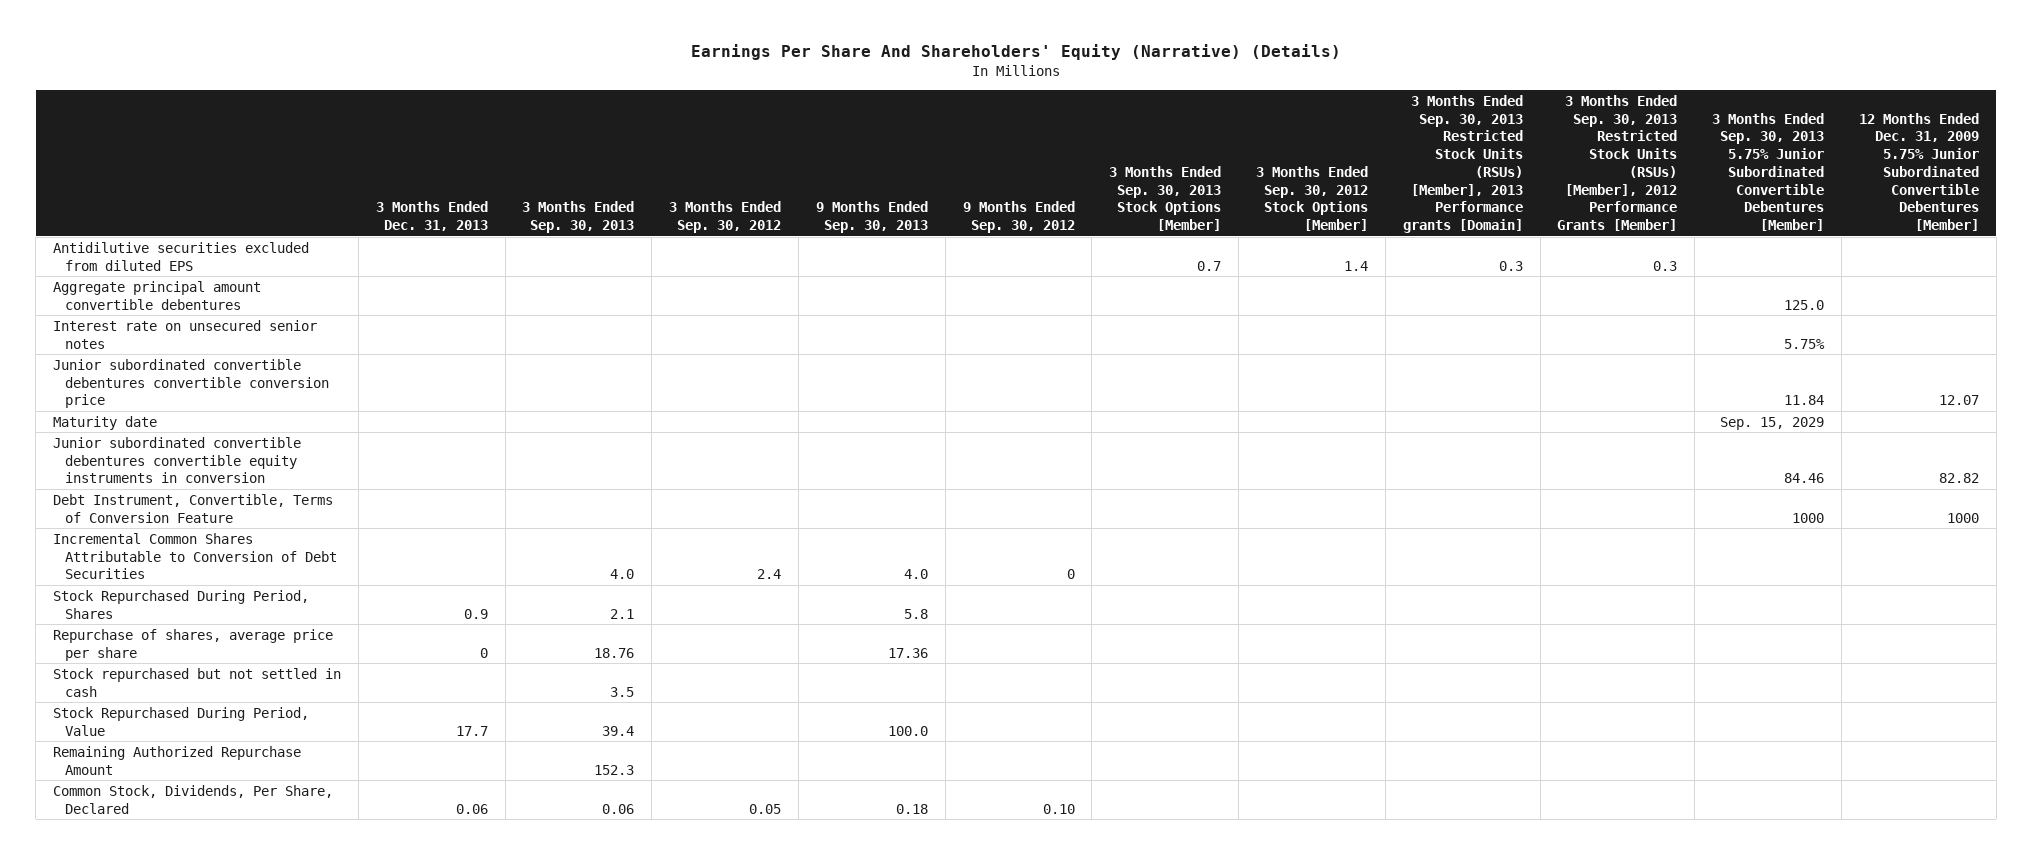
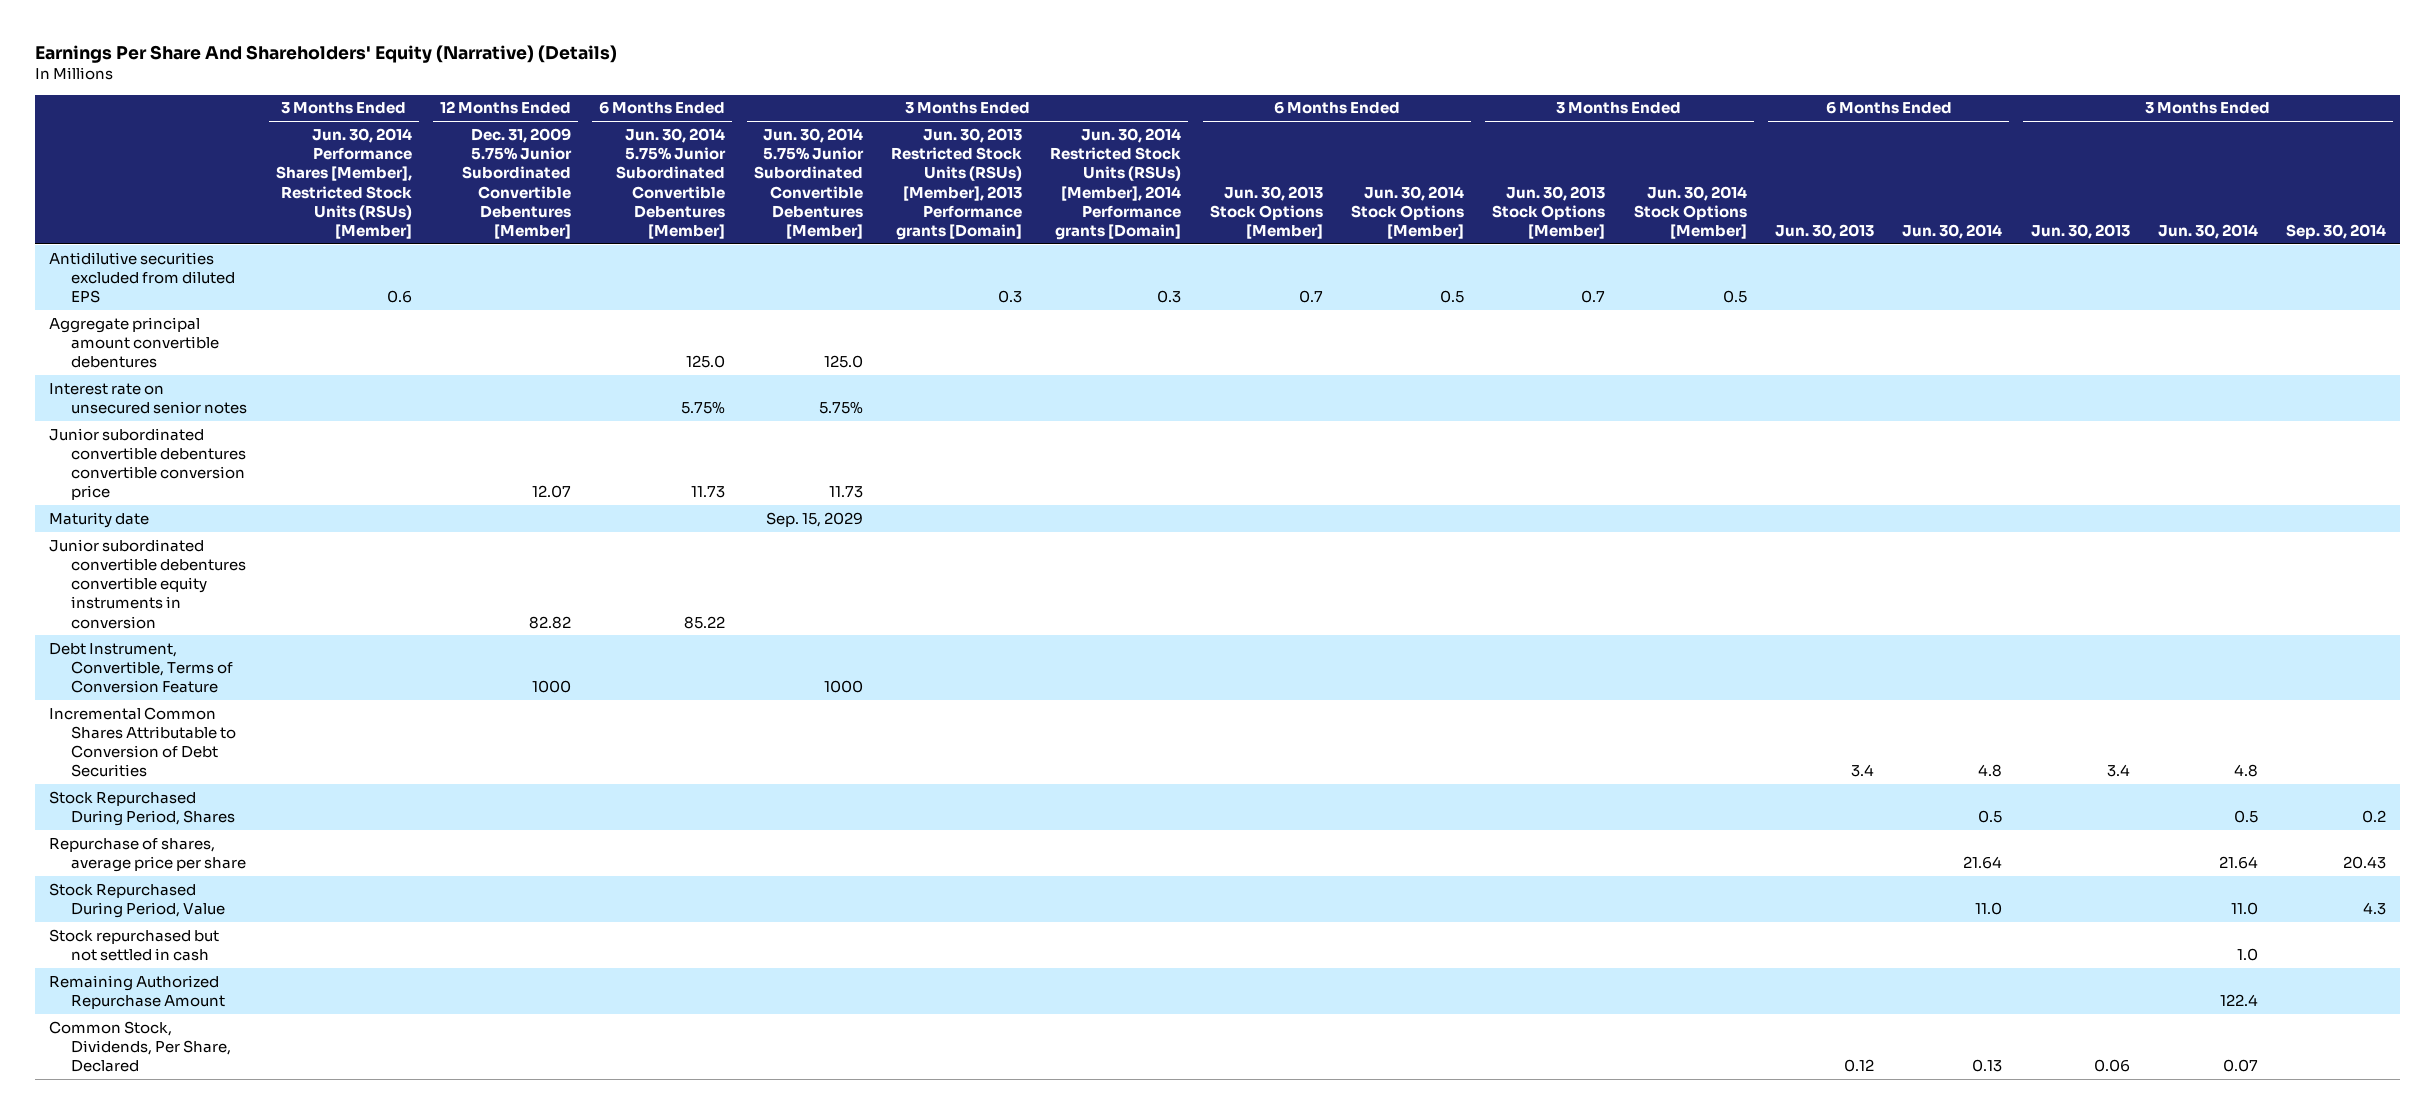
- | 3 Months Ended Dec. 31, 2013 | 3 Months Ended Sep. 30, 2013 | 3 Months Ended Sep. 30, 2012 | 9 Months Ended Sep. 30, 2013 | 9 Months Ended Sep. 30, 2012 | 3 Months Ended Sep. 30, 2013 Stock Options [Member] | 3 Months Ended Sep. 30, 2012 Stock Options [Member] | 3 Months Ended Sep. 30, 2013 Restricted Stock Units (RSUs) [Member], 2013 Performance grants [Domain] | 3 Months Ended Sep. 30, 2013 Restricted Stock Units (RSUs) [Member], 2012 Performance Grants [Member] | 3 Months Ended Sep. 30, 2013 5.75% Junior Subordinated Convertible Debentures [Member] | 12 Months Ended Dec. 31, 2009 5.75% Junior Subordinated Convertible Debentures [Member]
+ | 3 Months Ended Jun. 30, 2014 Performance Shares [Member], Restricted Stock Units (RSUs) [Member] | 12 Months Ended Dec. 31, 2009 5.75% Junior Subordinated Convertible Debentures [Member] | 6 Months Ended Jun. 30, 2014 5.75% Junior Subordinated Convertible Debentures [Member] | 3 Months Ended Jun. 30, 2014 5.75% Junior Subordinated Convertible Debentures [Member] | 3 Months Ended Jun. 30, 2013 Restricted Stock Units (RSUs) [Member], 2013 Performance grants [Domain] | 3 Months Ended Jun. 30, 2014 Restricted Stock Units (RSUs) [Member], 2014 Performance grants [Domain] | 6 Months Ended Jun. 30, 2013 Stock Options [Member] | 6 Months Ended Jun. 30, 2014 Stock Options [Member] | 3 Months Ended Jun. 30, 2013 Stock Options [Member] | 3 Months Ended Jun. 30, 2014 Stock Options [Member] | 6 Months Ended Jun. 30, 2013 | 6 Months Ended Jun. 30, 2014 | 3 Months Ended Jun. 30, 2013 | 3 Months Ended Jun. 30, 2014 | 3 Months Ended Sep. 30, 2014
moved down: Stock repurchased but not settled in cash | | | | | | | | | | | | | | 1.0 |

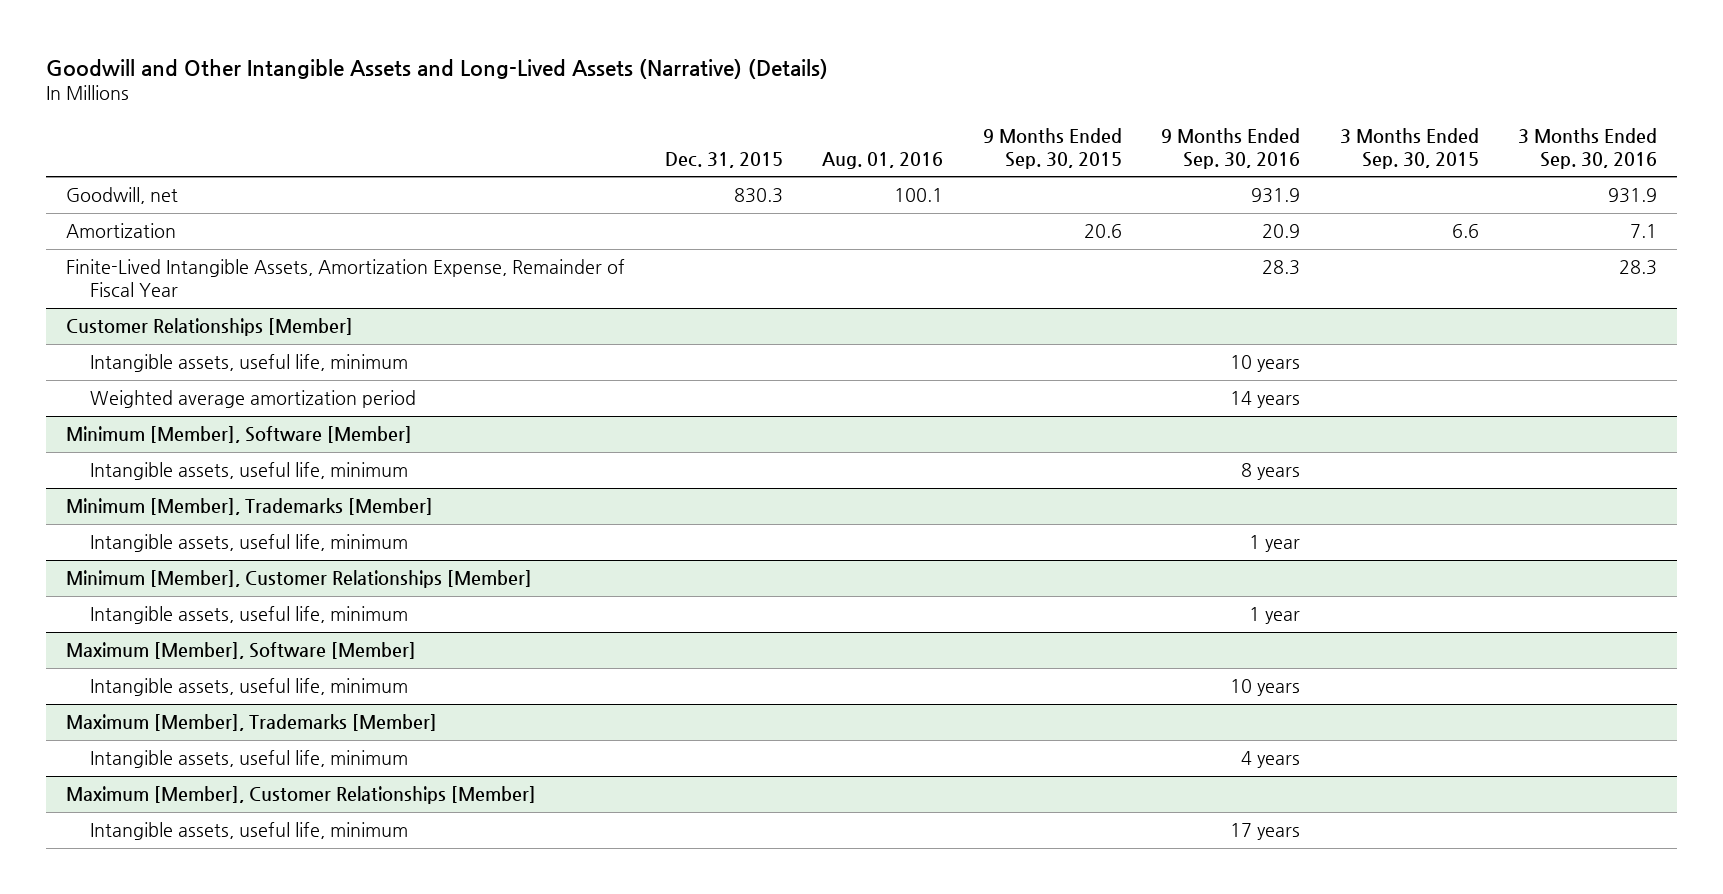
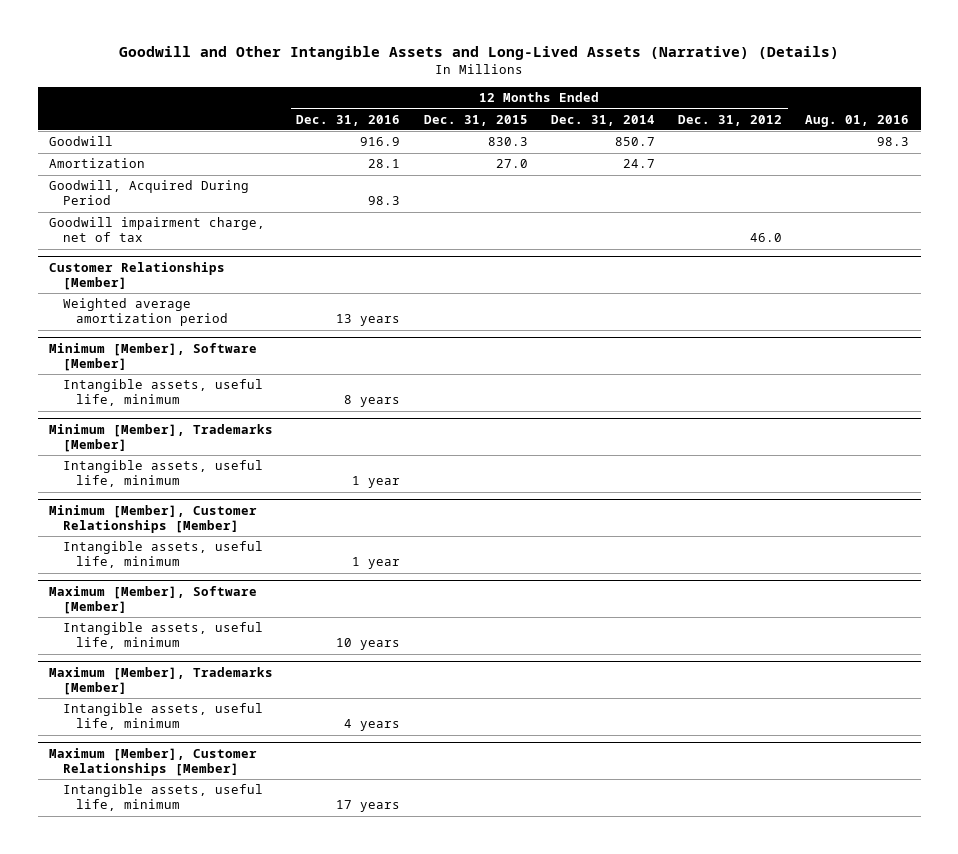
- | Dec. 31, 2015 | Aug. 01, 2016 | 9 Months Ended Sep. 30, 2015 | 9 Months Ended Sep. 30, 2016 | 3 Months Ended Sep. 30, 2015 | 3 Months Ended Sep. 30, 2016
+ | 12 Months Ended Dec. 31, 2016 | 12 Months Ended Dec. 31, 2015 | 12 Months Ended Dec. 31, 2014 | 12 Months Ended Dec. 31, 2012 | Aug. 01, 2016
- Goodwill, net | 830.3 | 100.1 | | 931.9 | | 931.9
+ Goodwill | 916.9 | 830.3 | 850.7 | | 98.3
- Finite-Lived Intangible Assets, Amortization Expense, Remainder of Fiscal Year | | | | 28.3 | | 28.3
+ Goodwill, Acquired During Period | 98.3 | | | |
+ Goodwill impairment charge, net of tax | | | | 46.0 |
@ Customer Relationships [Member]
- Intangible assets, useful life, minimum | | | | 10 years | |

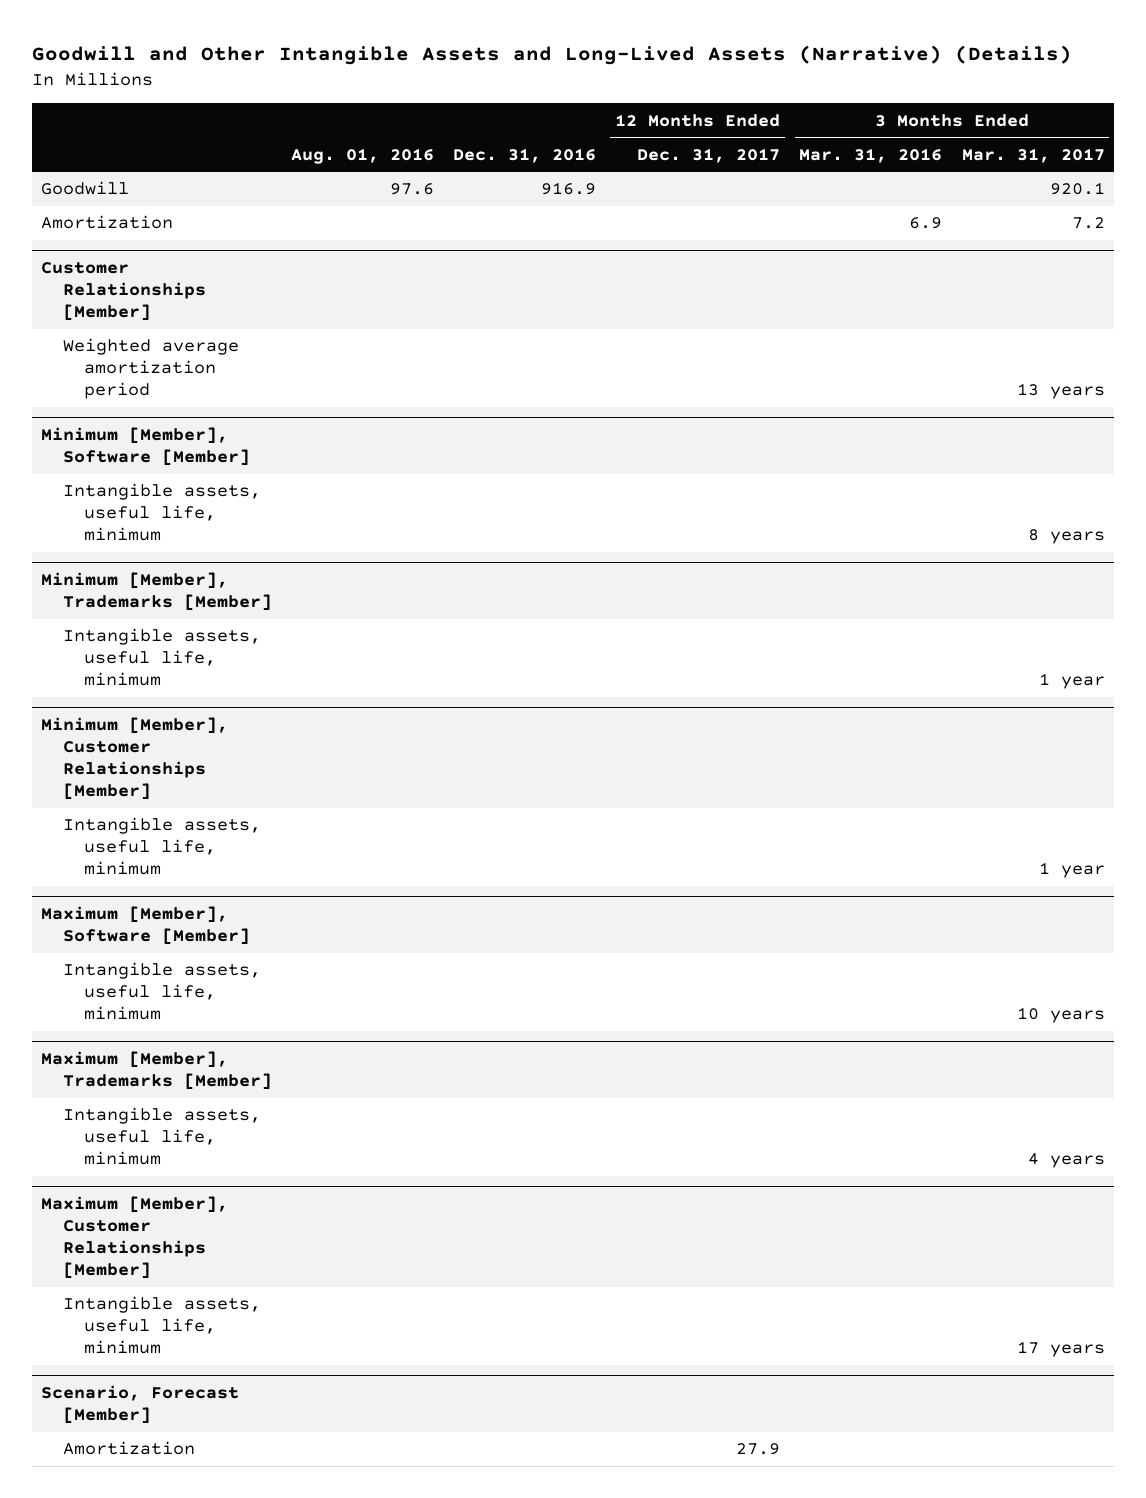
- | 12 Months Ended Dec. 31, 2016 | 12 Months Ended Dec. 31, 2015 | 12 Months Ended Dec. 31, 2014 | 12 Months Ended Dec. 31, 2012 | Aug. 01, 2016
+ | Aug. 01, 2016 | Dec. 31, 2016 | 12 Months Ended Dec. 31, 2017 | 3 Months Ended Mar. 31, 2016 | 3 Months Ended Mar. 31, 2017
- Goodwill | 916.9 | 830.3 | 850.7 | | 98.3
+ Goodwill | 97.6 | 916.9 | | | 920.1
- Goodwill, Acquired During Period | 98.3 | | | |
- Goodwill impairment charge, net of tax | | | | 46.0 |
+ Scenario, Forecast [Member]
+ Amortization | | | 27.9 | |

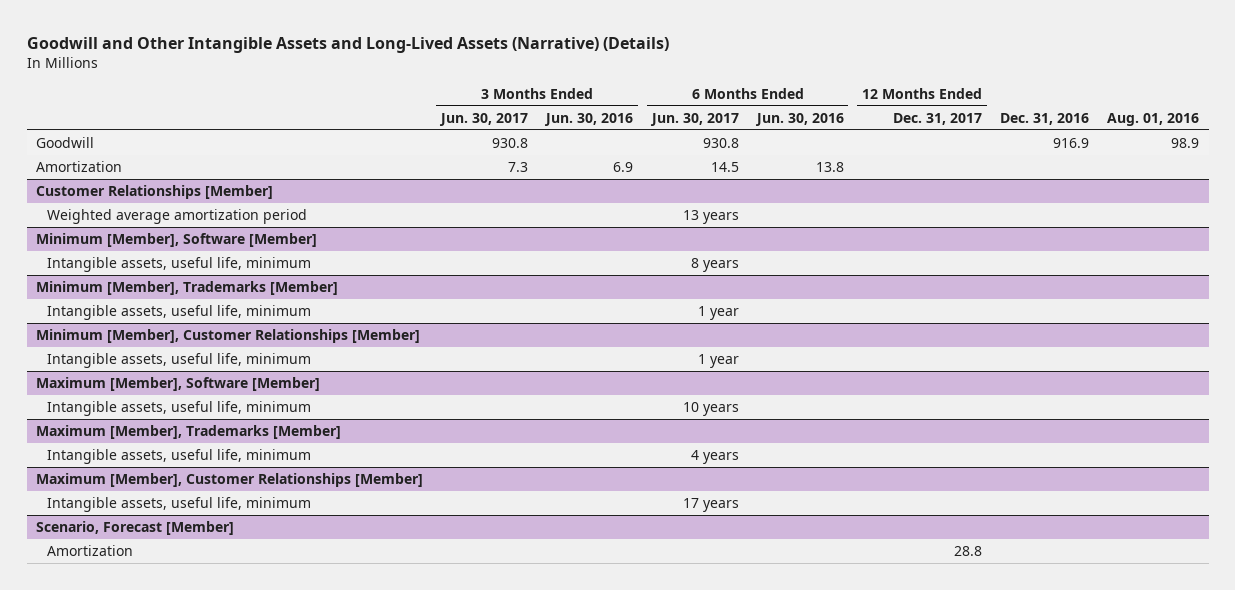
- | Aug. 01, 2016 | Dec. 31, 2016 | 12 Months Ended Dec. 31, 2017 | 3 Months Ended Mar. 31, 2016 | 3 Months Ended Mar. 31, 2017
+ | 3 Months Ended Jun. 30, 2017 | 3 Months Ended Jun. 30, 2016 | 6 Months Ended Jun. 30, 2017 | 6 Months Ended Jun. 30, 2016 | 12 Months Ended Dec. 31, 2017 | Dec. 31, 2016 | Aug. 01, 2016
- Goodwill | 97.6 | 916.9 | | | 920.1
+ Goodwill | 930.8 | | 930.8 | | | 916.9 | 98.9
@ Scenario, Forecast [Member]
- Amortization | | | 27.9 | |
+ Amortization | | | | | 28.8 | |

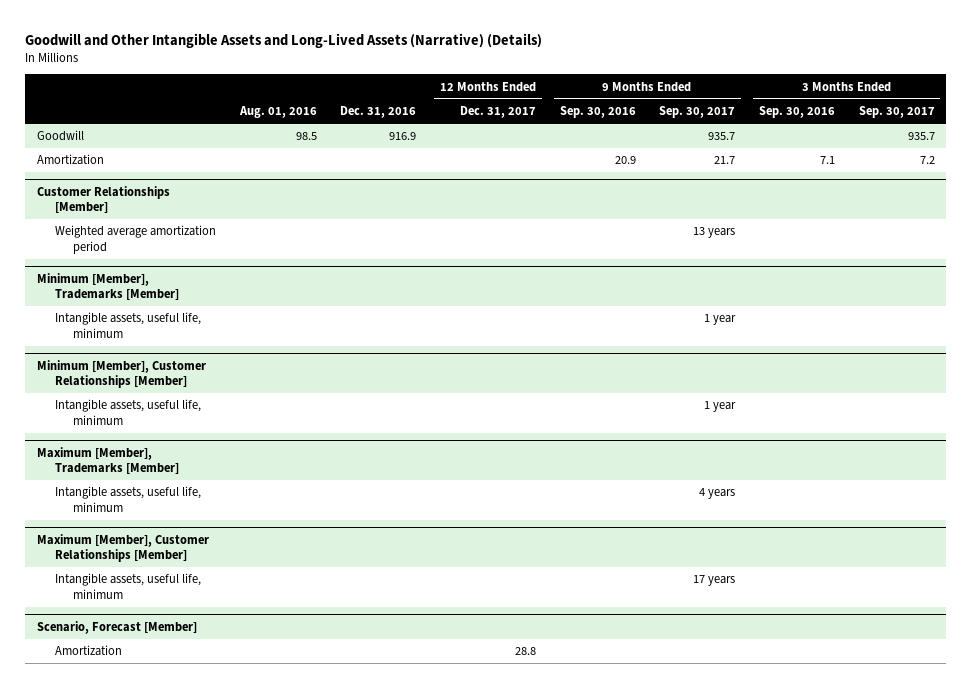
- | 3 Months Ended Jun. 30, 2017 | 3 Months Ended Jun. 30, 2016 | 6 Months Ended Jun. 30, 2017 | 6 Months Ended Jun. 30, 2016 | 12 Months Ended Dec. 31, 2017 | Dec. 31, 2016 | Aug. 01, 2016
+ | Aug. 01, 2016 | Dec. 31, 2016 | 12 Months Ended Dec. 31, 2017 | 9 Months Ended Sep. 30, 2016 | 9 Months Ended Sep. 30, 2017 | 3 Months Ended Sep. 30, 2016 | 3 Months Ended Sep. 30, 2017
- Goodwill | 930.8 | | 930.8 | | | 916.9 | 98.9
+ Goodwill | 98.5 | 916.9 | | | 935.7 | | 935.7
- Minimum [Member], Software [Member]
- Intangible assets, useful life, minimum | | | 8 years | | | |
- Maximum [Member], Software [Member]
- Intangible assets, useful life, minimum | | | 10 years | | | |

